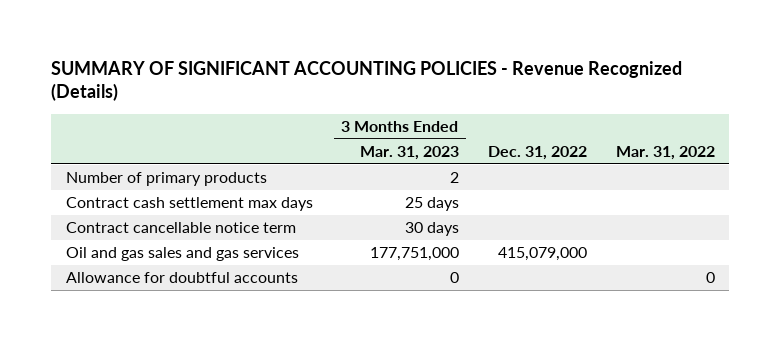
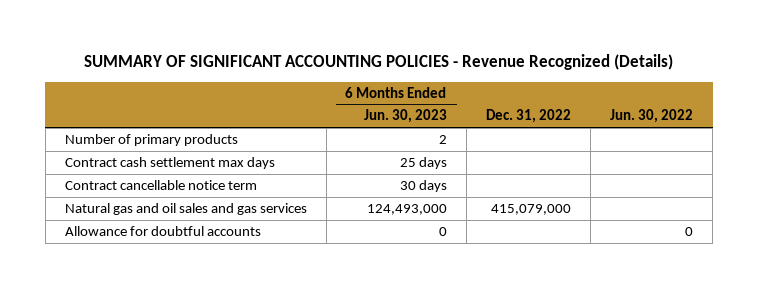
- | 3 Months Ended Mar. 31, 2023 | Dec. 31, 2022 | Mar. 31, 2022
+ | 6 Months Ended Jun. 30, 2023 | Dec. 31, 2022 | Jun. 30, 2022
- Oil and gas sales and gas services | 177,751,000 | 415,079,000 |
+ Natural gas and oil sales and gas services | 124,493,000 | 415,079,000 |

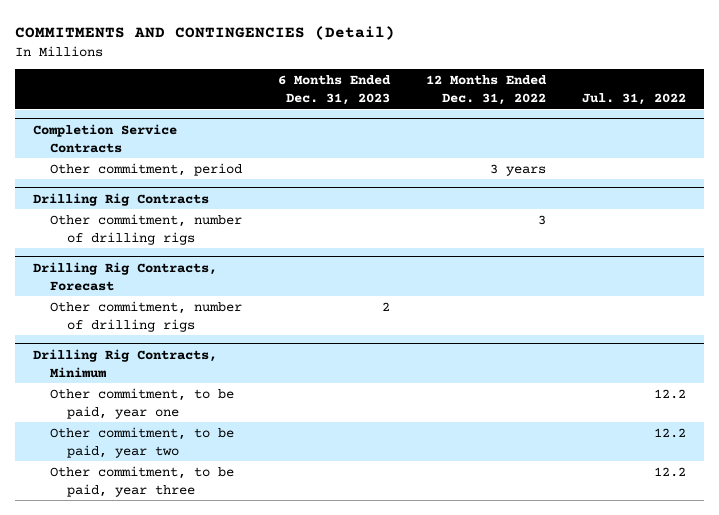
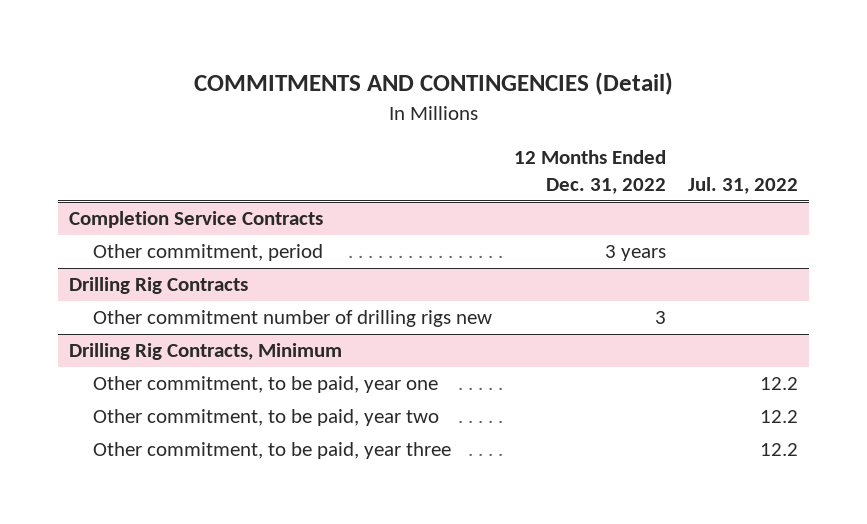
- | 6 Months Ended Dec. 31, 2023 | 12 Months Ended Dec. 31, 2022 | Jul. 31, 2022
+ | 12 Months Ended Dec. 31, 2022 | Jul. 31, 2022
@ Drilling Rig Contracts
- Other commitment, number of drilling rigs | | 3 |
- Drilling Rig Contracts, Forecast
- Other commitment, number of drilling rigs | 2 | |
@ Drilling Rig Contracts
+ Other commitment number of drilling rigs new | 3 |

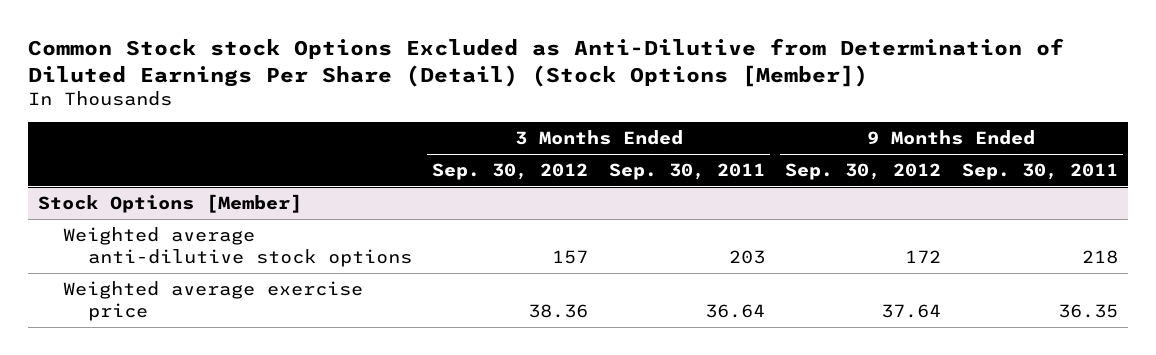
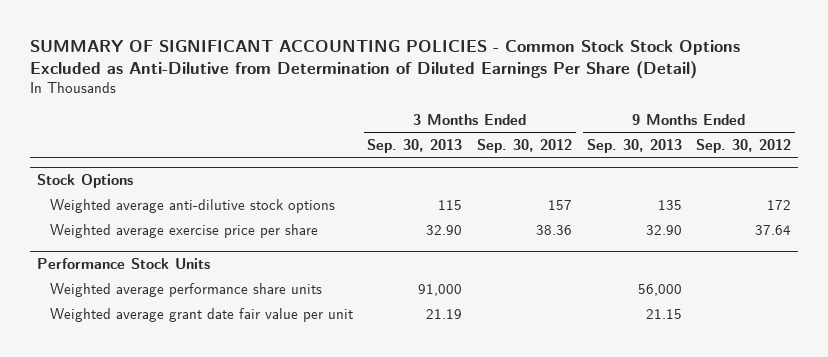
- Common Stock stock Options Excluded as Anti-Dilutive from Determination of Diluted Earnings Per Share (Detail) (Stock Options [Member])
+ SUMMARY OF SIGNIFICANT ACCOUNTING POLICIES - Common Stock Stock Options Excluded as Anti-Dilutive from Determination of Diluted Earnings Per Share (Detail)
- | 3 Months Ended Sep. 30, 2012 | 3 Months Ended Sep. 30, 2011 | 9 Months Ended Sep. 30, 2012 | 9 Months Ended Sep. 30, 2011
+ | 3 Months Ended Sep. 30, 2013 | 3 Months Ended Sep. 30, 2012 | 9 Months Ended Sep. 30, 2013 | 9 Months Ended Sep. 30, 2012
- Stock Options [Member]
+ Stock Options
- Weighted average exercise price | 38.36 | 36.64 | 37.64 | 36.35
+ Weighted average exercise price per share | 32.90 | 38.36 | 32.90 | 37.64
+ Performance Stock Units
+ Weighted average performance share units | 91,000 | | 56,000 |
+ Weighted average grant date fair value per unit | 21.19 | | 21.15 |

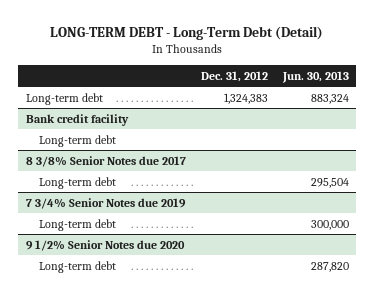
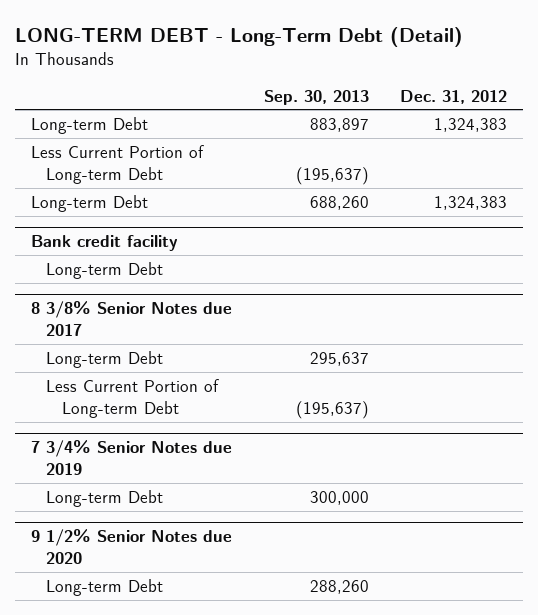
- | Dec. 31, 2012 | Jun. 30, 2013
+ | Sep. 30, 2013 | Dec. 31, 2012
- Long-term debt | 1,324,383 | 883,324
+ Long-term Debt | 883,897 | 1,324,383
+ Less Current Portion of Long-term Debt | (195,637) |
+ Long-term Debt | 688,260 | 1,324,383
@ Bank credit facility
- Long-term debt
+ Long-term Debt
@ 8 3/8% Senior Notes due 2017
- Long-term debt | | 295,504
+ Long-term Debt | 295,637 |
+ Less Current Portion of Long-term Debt | (195,637) |
@ 7 3/4% Senior Notes due 2019
- Long-term debt | | 300,000
+ Long-term Debt | 300,000 |
@ 9 1/2% Senior Notes due 2020
- Long-term debt | | 287,820
+ Long-term Debt | 288,260 |

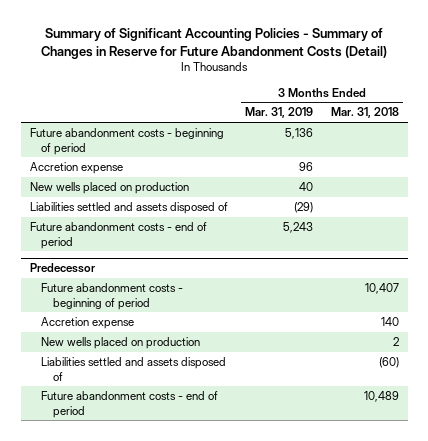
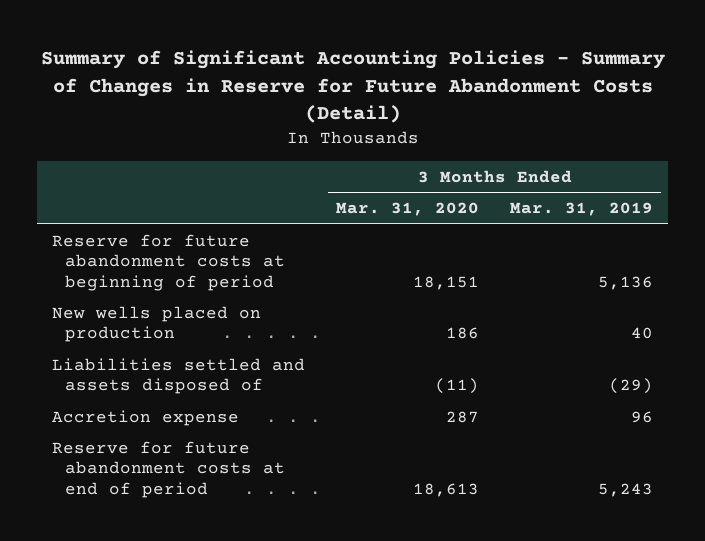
- | 3 Months Ended Mar. 31, 2019 | 3 Months Ended Mar. 31, 2018
+ | 3 Months Ended Mar. 31, 2020 | 3 Months Ended Mar. 31, 2019
- Future abandonment costs - beginning of period | 5,136 |
+ Reserve for future abandonment costs at beginning of period | 18,151 | 5,136
- Future abandonment costs - end of period | 5,243 |
- Predecessor
- Future abandonment costs - beginning of period | | 10,407
- Accretion expense | | 140
- New wells placed on production | | 2
- Liabilities settled and assets disposed of | | (60)
- Future abandonment costs - end of period | | 10,489
moved down: Accretion expense | 287 | 96
+ Reserve for future abandonment costs at end of period | 18,613 | 5,243

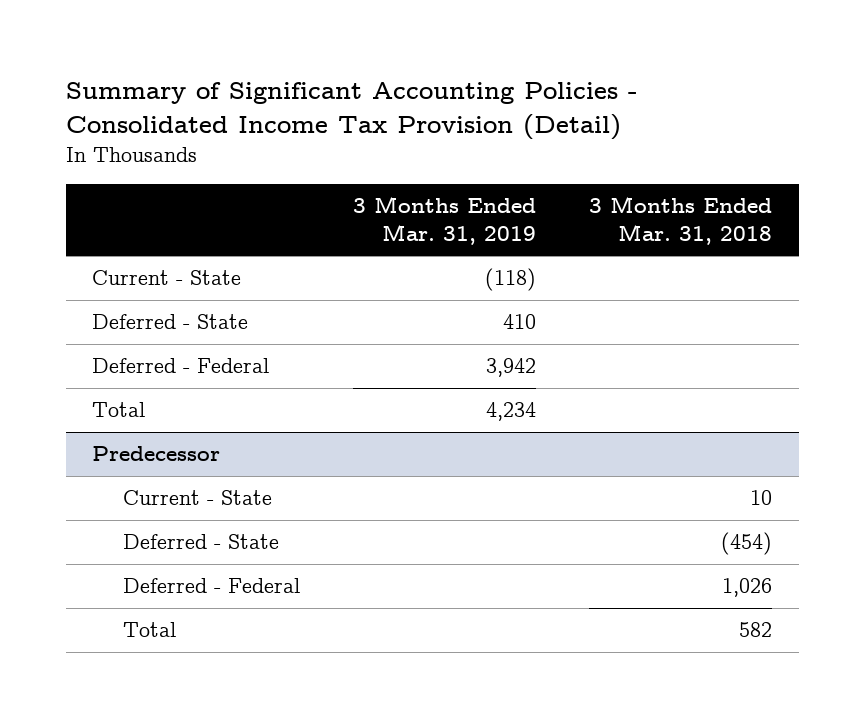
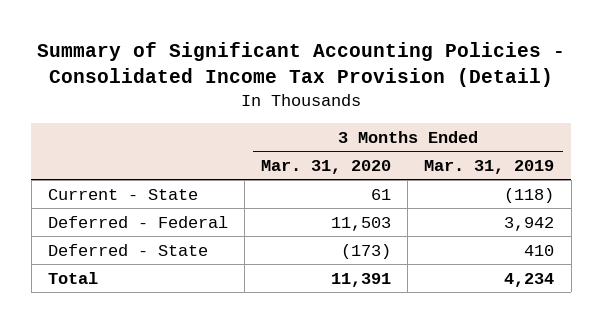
- | 3 Months Ended Mar. 31, 2019 | 3 Months Ended Mar. 31, 2018
+ | 3 Months Ended Mar. 31, 2020 | 3 Months Ended Mar. 31, 2019
moved down: Deferred - State | (173) | 410
- Predecessor
- Current - State | | 10
- Deferred - State | | (454)
- Deferred - Federal | | 1,026
- Total | | 582

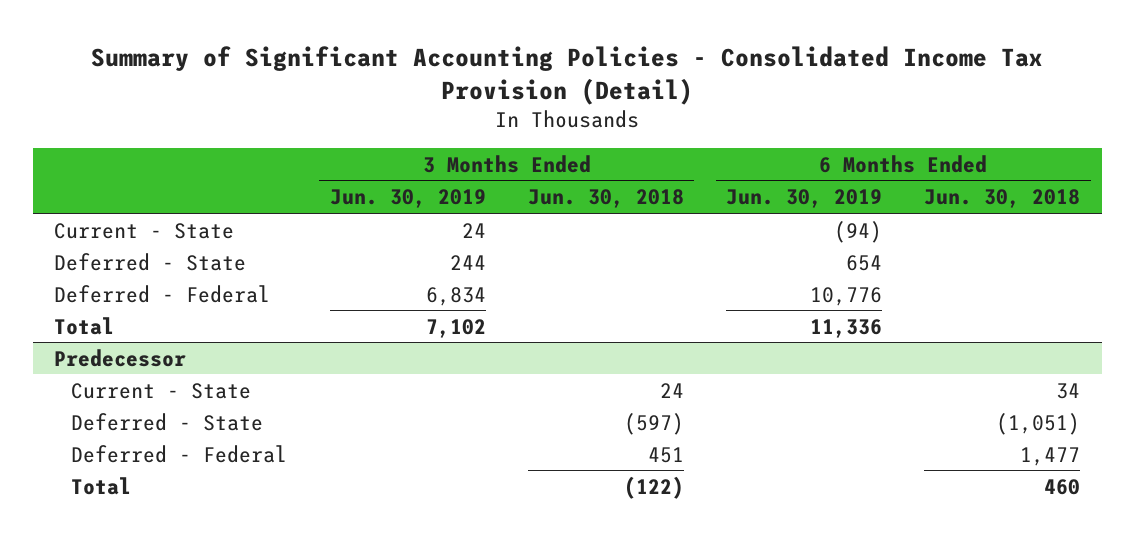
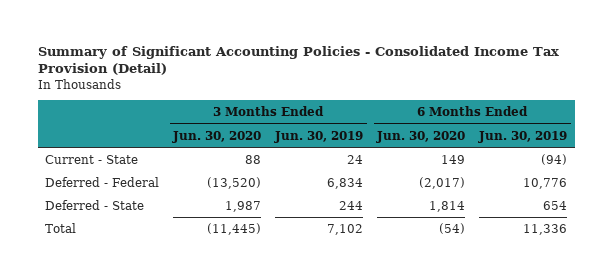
- | 3 Months Ended Jun. 30, 2019 | 3 Months Ended Jun. 30, 2018 | 6 Months Ended Jun. 30, 2019 | 6 Months Ended Jun. 30, 2018
+ | 3 Months Ended Jun. 30, 2020 | 3 Months Ended Jun. 30, 2019 | 6 Months Ended Jun. 30, 2020 | 6 Months Ended Jun. 30, 2019
moved down: Deferred - State | 1,987 | 244 | 1,814 | 654
- Predecessor
- Current - State | | 24 | | 34
- Deferred - State | | (597) | | (1,051)
- Deferred - Federal | | 451 | | 1,477
- Total | | (122) | | 460

